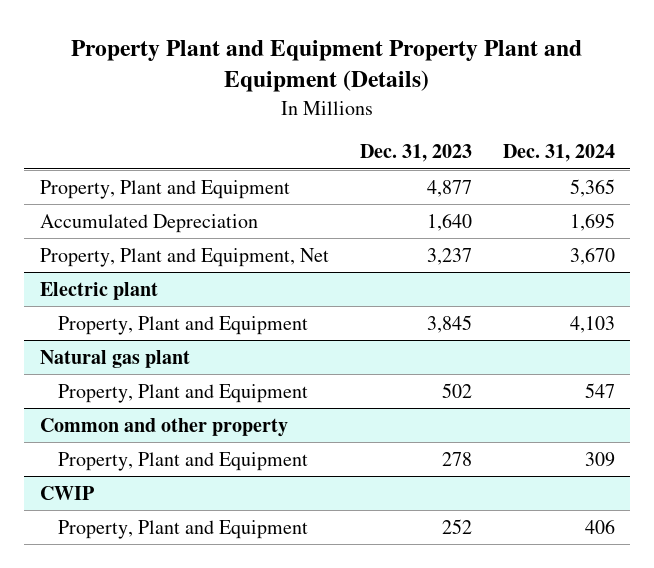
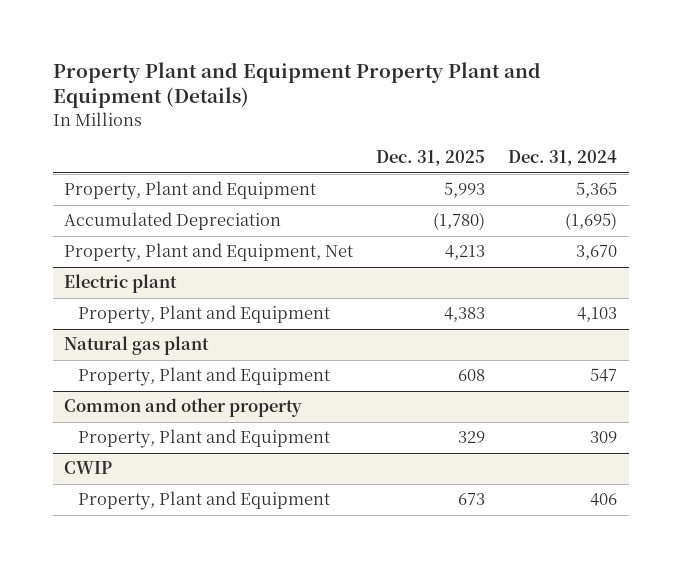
- | Dec. 31, 2023 | Dec. 31, 2024
+ | Dec. 31, 2025 | Dec. 31, 2024
- Accumulated Depreciation | 1,640 | 1,695
+ Accumulated Depreciation | (1,780) | (1,695)

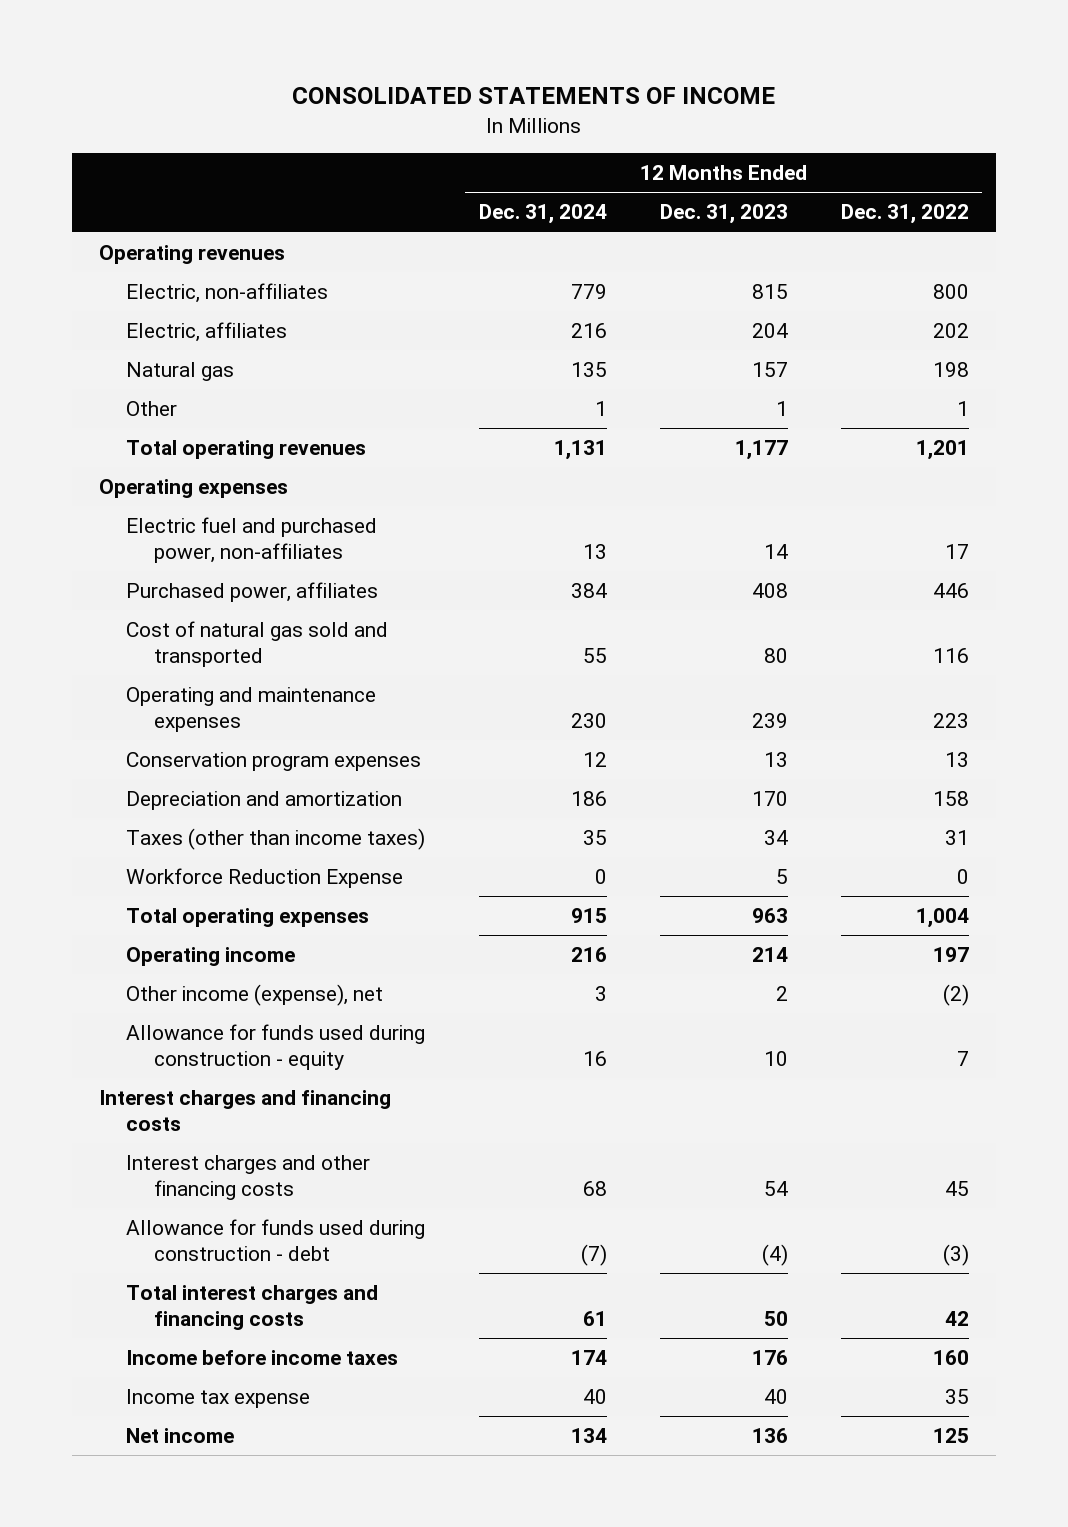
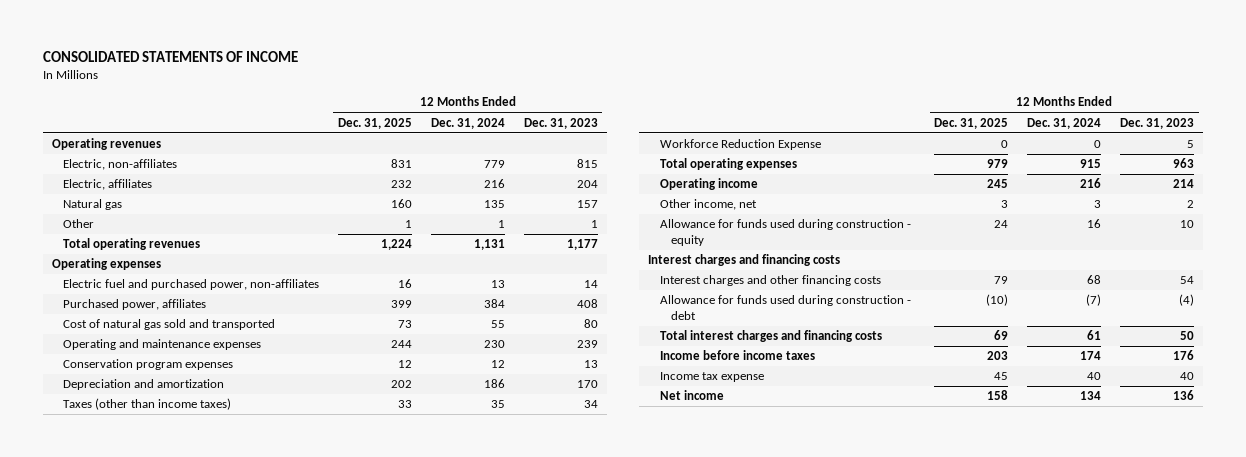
- | 12 Months Ended Dec. 31, 2024 | 12 Months Ended Dec. 31, 2023 | 12 Months Ended Dec. 31, 2022
+ | 12 Months Ended Dec. 31, 2025 | 12 Months Ended Dec. 31, 2024 | 12 Months Ended Dec. 31, 2023
- Other income (expense), net | 3 | 2 | (2)
+ Other income, net | 3 | 3 | 2

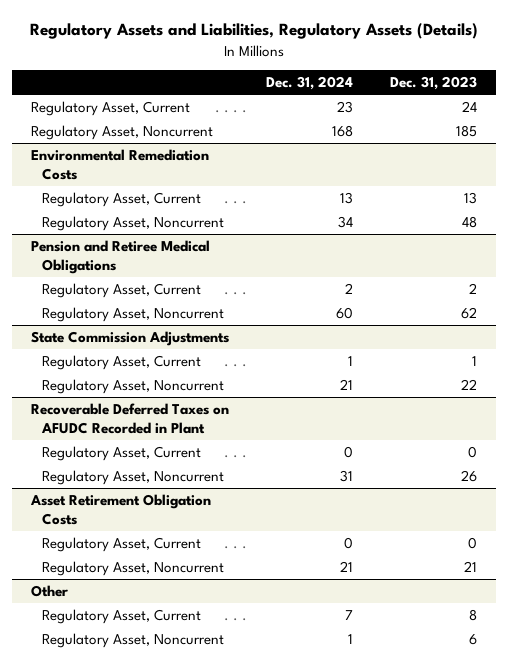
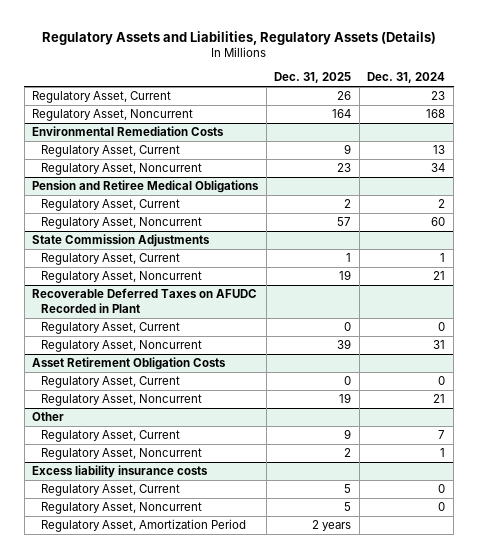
- | Dec. 31, 2024 | Dec. 31, 2023
+ | Dec. 31, 2025 | Dec. 31, 2024
+ Excess liability insurance costs
+ Regulatory Asset, Current | 5 | 0
+ Regulatory Asset, Noncurrent | 5 | 0
+ Regulatory Asset, Amortization Period | 2 years |

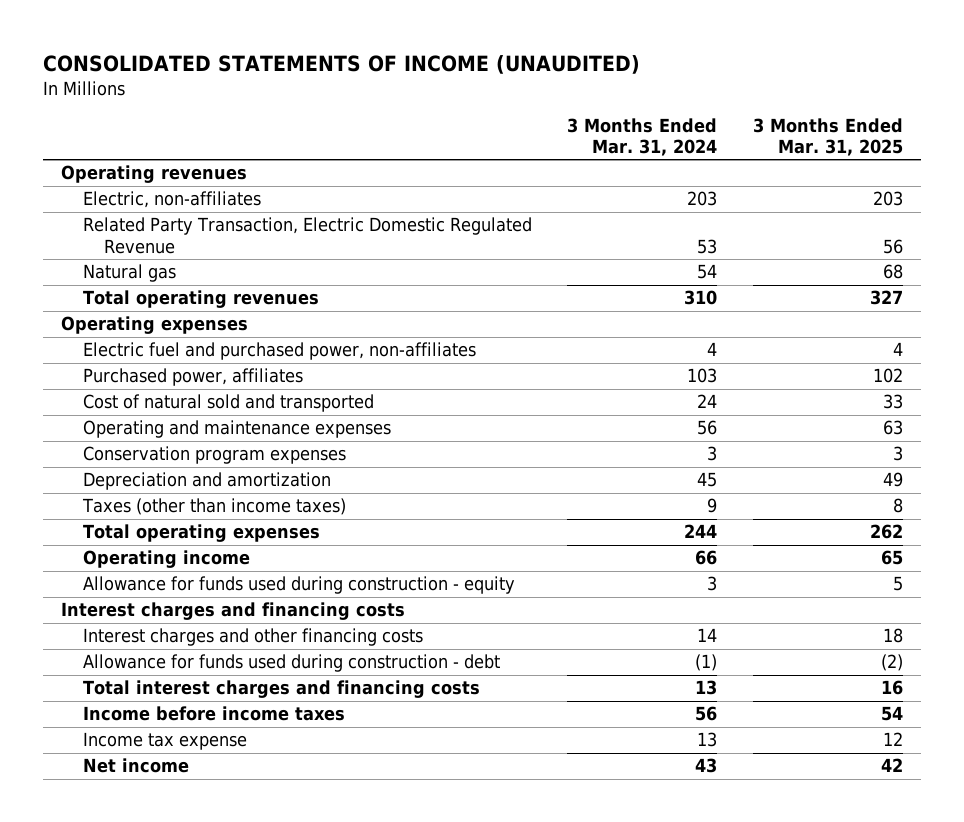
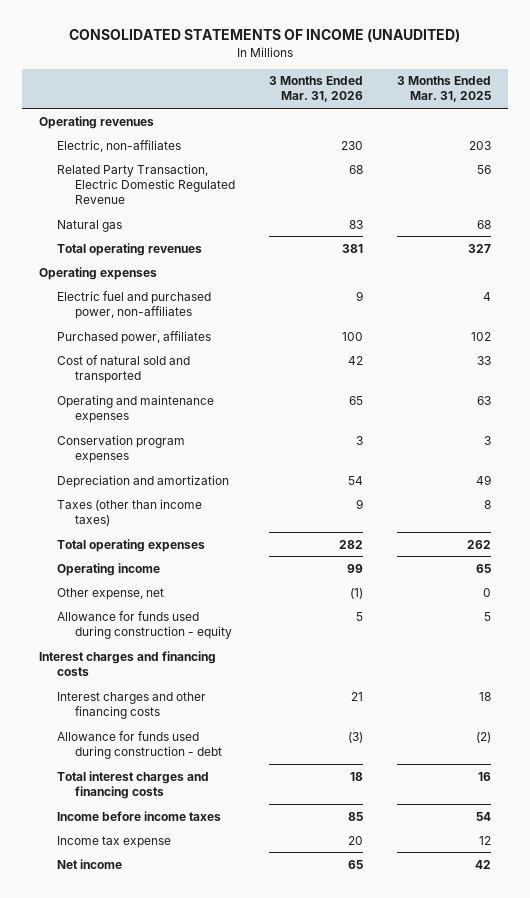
- | 3 Months Ended Mar. 31, 2024 | 3 Months Ended Mar. 31, 2025
+ | 3 Months Ended Mar. 31, 2026 | 3 Months Ended Mar. 31, 2025
+ Other expense, net | (1) | 0

